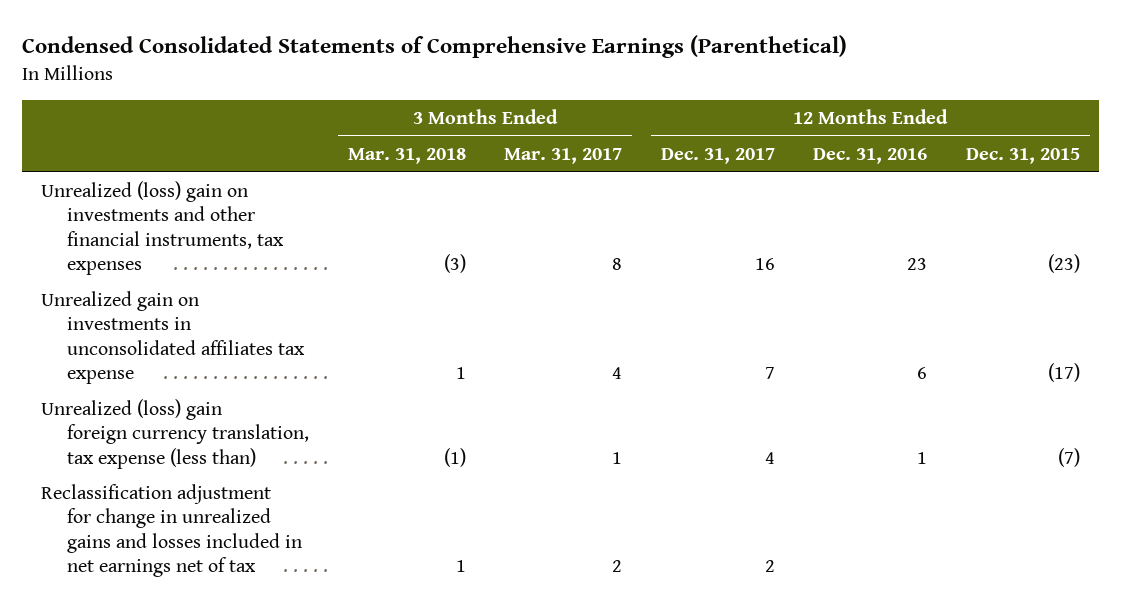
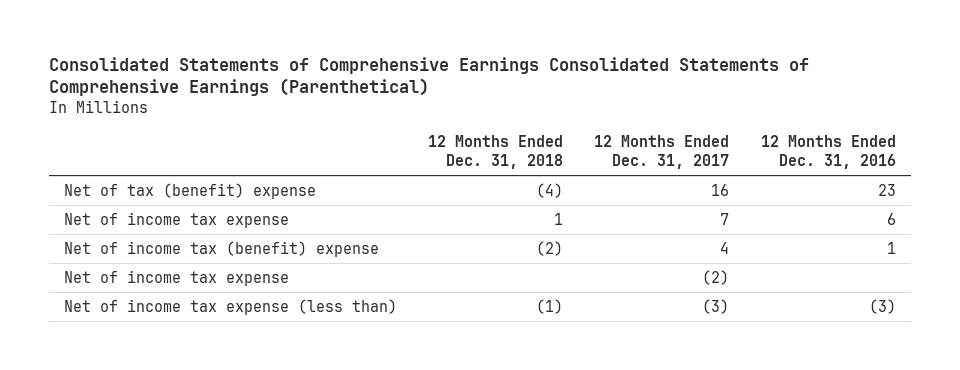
- Condensed Consolidated Statements of Comprehensive Earnings (Parenthetical)
+ Consolidated Statements of Comprehensive Earnings Consolidated Statements of Comprehensive Earnings (Parenthetical)
- | 3 Months Ended Mar. 31, 2018 | 3 Months Ended Mar. 31, 2017 | 12 Months Ended Dec. 31, 2017 | 12 Months Ended Dec. 31, 2016 | 12 Months Ended Dec. 31, 2015
+ | 12 Months Ended Dec. 31, 2018 | 12 Months Ended Dec. 31, 2017 | 12 Months Ended Dec. 31, 2016
- Unrealized (loss) gain on investments and other financial instruments, tax expenses | (3) | 8 | 16 | 23 | (23)
- Unrealized gain on investments in unconsolidated affiliates tax expense | 1 | 4 | 7 | 6 | (17)
- Unrealized (loss) gain foreign currency translation, tax expense (less than) | (1) | 1 | 4 | 1 | (7)
- Reclassification adjustment for change in unrealized gains and losses included in net earnings net of tax | 1 | 2 | 2 | |
+ Net of tax (benefit) expense | (4) | 16 | 23
+ Net of income tax expense | 1 | 7 | 6
+ Net of income tax (benefit) expense | (2) | 4 | 1
+ Net of income tax expense | | (2) |
+ Net of income tax expense (less than) | (1) | (3) | (3)

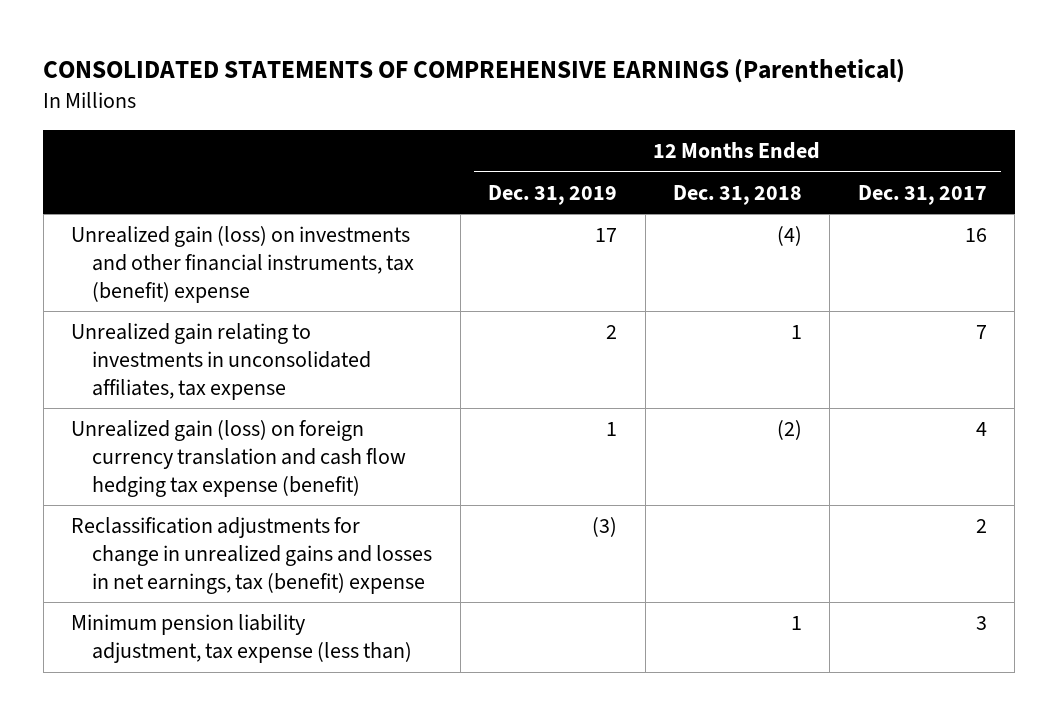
- Consolidated Statements of Comprehensive Earnings Consolidated Statements of Comprehensive Earnings (Parenthetical)
+ CONSOLIDATED STATEMENTS OF COMPREHENSIVE EARNINGS (Parenthetical)
- | 12 Months Ended Dec. 31, 2018 | 12 Months Ended Dec. 31, 2017 | 12 Months Ended Dec. 31, 2016
+ | 12 Months Ended Dec. 31, 2019 | 12 Months Ended Dec. 31, 2018 | 12 Months Ended Dec. 31, 2017
- Net of tax (benefit) expense | (4) | 16 | 23
- Net of income tax expense | 1 | 7 | 6
- Net of income tax (benefit) expense | (2) | 4 | 1
- Net of income tax expense | | (2) |
- Net of income tax expense (less than) | (1) | (3) | (3)
+ Unrealized gain (loss) on investments and other financial instruments, tax (benefit) expense | 17 | (4) | 16
+ Unrealized gain relating to investments in unconsolidated affiliates, tax expense | 2 | 1 | 7
+ Unrealized gain (loss) on foreign currency translation and cash flow hedging tax expense (benefit) | 1 | (2) | 4
+ Reclassification adjustments for change in unrealized gains and losses in net earnings, tax (benefit) expense | (3) | | 2
+ Minimum pension liability adjustment, tax expense (less than) | | 1 | 3

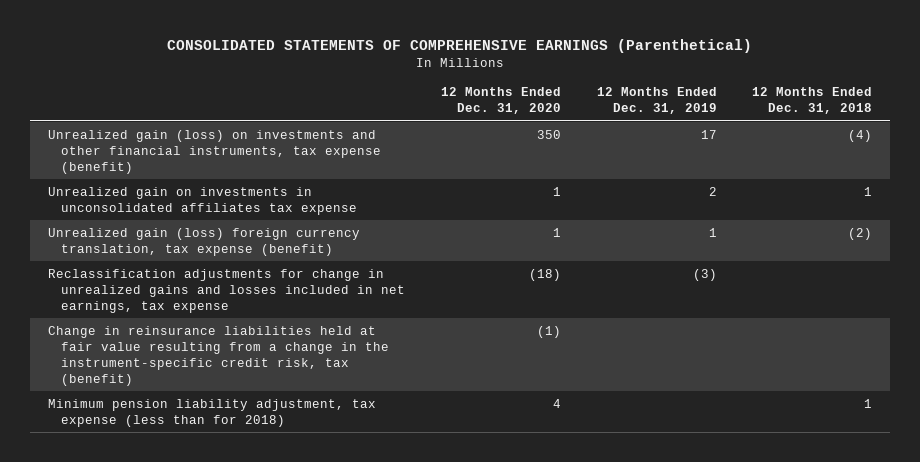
- | 12 Months Ended Dec. 31, 2019 | 12 Months Ended Dec. 31, 2018 | 12 Months Ended Dec. 31, 2017
+ | 12 Months Ended Dec. 31, 2020 | 12 Months Ended Dec. 31, 2019 | 12 Months Ended Dec. 31, 2018
- Unrealized gain (loss) on investments and other financial instruments, tax (benefit) expense | 17 | (4) | 16
- Unrealized gain relating to investments in unconsolidated affiliates, tax expense | 2 | 1 | 7
- Unrealized gain (loss) on foreign currency translation and cash flow hedging tax expense (benefit) | 1 | (2) | 4
- Reclassification adjustments for change in unrealized gains and losses in net earnings, tax (benefit) expense | (3) | | 2
- Minimum pension liability adjustment, tax expense (less than) | | 1 | 3
+ Unrealized gain (loss) on investments and other financial instruments, tax expense (benefit) | 350 | 17 | (4)
+ Unrealized gain on investments in unconsolidated affiliates tax expense | 1 | 2 | 1
+ Unrealized gain (loss) foreign currency translation, tax expense (benefit) | 1 | 1 | (2)
+ Reclassification adjustments for change in unrealized gains and losses included in net earnings, tax expense | (18) | (3) |
+ Change in reinsurance liabilities held at fair value resulting from a change in the instrument-specific credit risk, tax (benefit) | (1) | |
+ Minimum pension liability adjustment, tax expense (less than for 2018) | 4 | | 1

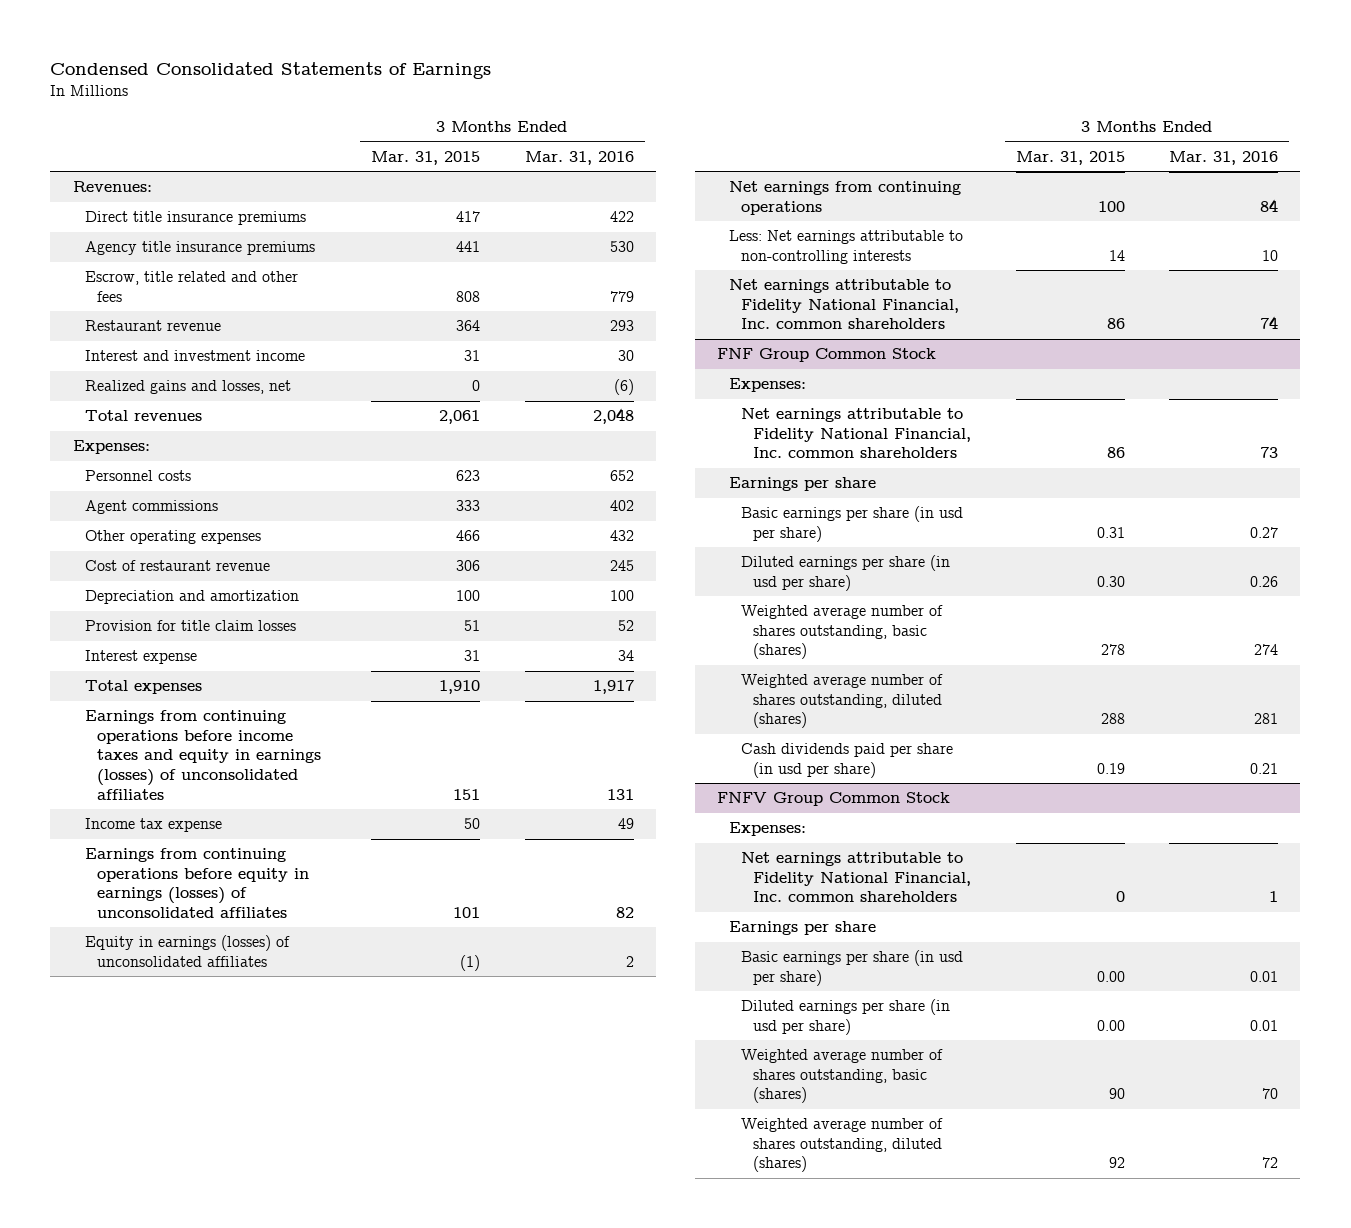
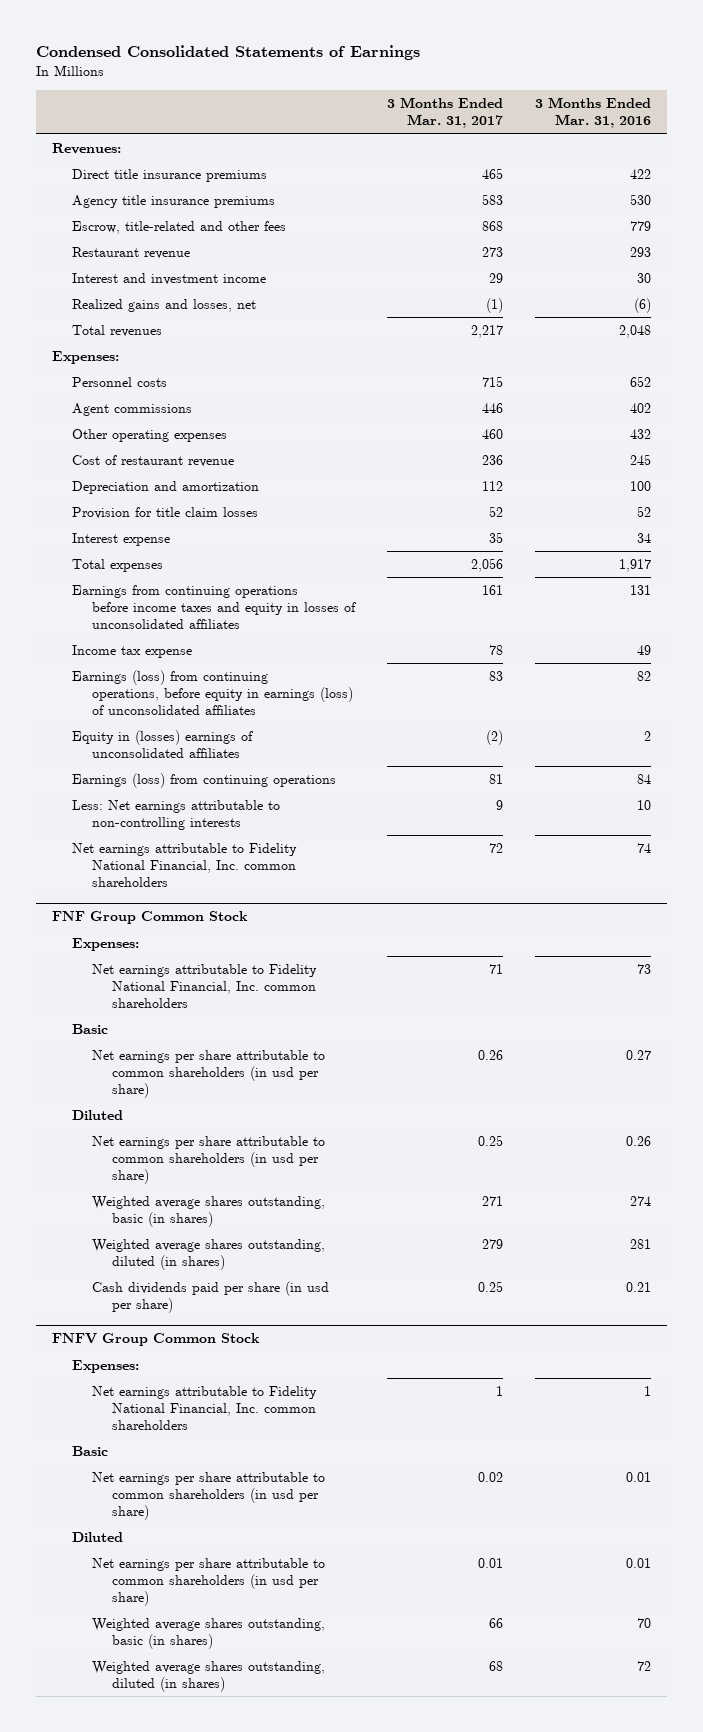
- | 3 Months Ended Mar. 31, 2015 | 3 Months Ended Mar. 31, 2016
+ | 3 Months Ended Mar. 31, 2017 | 3 Months Ended Mar. 31, 2016
- Escrow, title related and other fees | 808 | 779
+ Escrow, title-related and other fees | 868 | 779
- Earnings from continuing operations before income taxes and equity in earnings (losses) of unconsolidated affiliates | 151 | 131
+ Earnings from continuing operations before income taxes and equity in losses of unconsolidated affiliates | 161 | 131
- Earnings from continuing operations before equity in earnings (losses) of unconsolidated affiliates | 101 | 82
- Equity in earnings (losses) of unconsolidated affiliates | (1) | 2
- Net earnings from continuing operations | 100 | 84
+ Earnings (loss) from continuing operations, before equity in earnings (loss) of unconsolidated affiliates | 83 | 82
+ Equity in (losses) earnings of unconsolidated affiliates | (2) | 2
+ Earnings (loss) from continuing operations | 81 | 84
@ FNF Group Common Stock
- Earnings per share
- Basic earnings per share (in usd per share) | 0.31 | 0.27
- Diluted earnings per share (in usd per share) | 0.30 | 0.26
- Weighted average number of shares outstanding, basic (shares) | 278 | 274
- Weighted average number of shares outstanding, diluted (shares) | 288 | 281
+ Basic
+ Net earnings per share attributable to common shareholders (in usd per share) | 0.26 | 0.27
+ Diluted
+ Net earnings per share attributable to common shareholders (in usd per share) | 0.25 | 0.26
+ Weighted average shares outstanding, basic (in shares) | 271 | 274
+ Weighted average shares outstanding, diluted (in shares) | 279 | 281
@ FNFV Group Common Stock
- Earnings per share
- Basic earnings per share (in usd per share) | 0.00 | 0.01
- Diluted earnings per share (in usd per share) | 0.00 | 0.01
- Weighted average number of shares outstanding, basic (shares) | 90 | 70
- Weighted average number of shares outstanding, diluted (shares) | 92 | 72
+ Basic
+ Net earnings per share attributable to common shareholders (in usd per share) | 0.02 | 0.01
+ Diluted
+ Net earnings per share attributable to common shareholders (in usd per share) | 0.01 | 0.01
+ Weighted average shares outstanding, basic (in shares) | 66 | 70
+ Weighted average shares outstanding, diluted (in shares) | 68 | 72

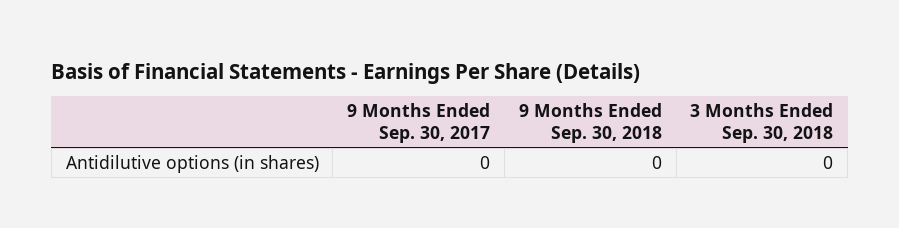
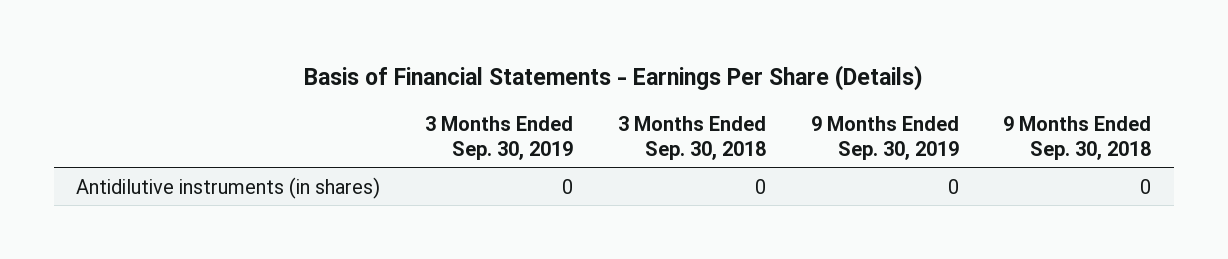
- | 9 Months Ended Sep. 30, 2017 | 9 Months Ended Sep. 30, 2018 | 3 Months Ended Sep. 30, 2018
+ | 3 Months Ended Sep. 30, 2019 | 3 Months Ended Sep. 30, 2018 | 9 Months Ended Sep. 30, 2019 | 9 Months Ended Sep. 30, 2018
- Antidilutive options (in shares) | 0 | 0 | 0
+ Antidilutive instruments (in shares) | 0 | 0 | 0 | 0

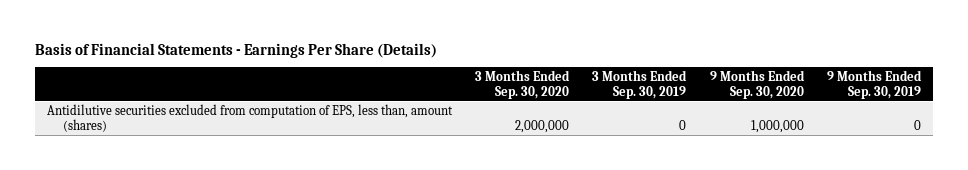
- | 3 Months Ended Sep. 30, 2019 | 3 Months Ended Sep. 30, 2018 | 9 Months Ended Sep. 30, 2019 | 9 Months Ended Sep. 30, 2018
+ | 3 Months Ended Sep. 30, 2020 | 3 Months Ended Sep. 30, 2019 | 9 Months Ended Sep. 30, 2020 | 9 Months Ended Sep. 30, 2019
- Antidilutive instruments (in shares) | 0 | 0 | 0 | 0
+ Antidilutive securities excluded from computation of EPS, less than, amount (shares) | 2,000,000 | 0 | 1,000,000 | 0

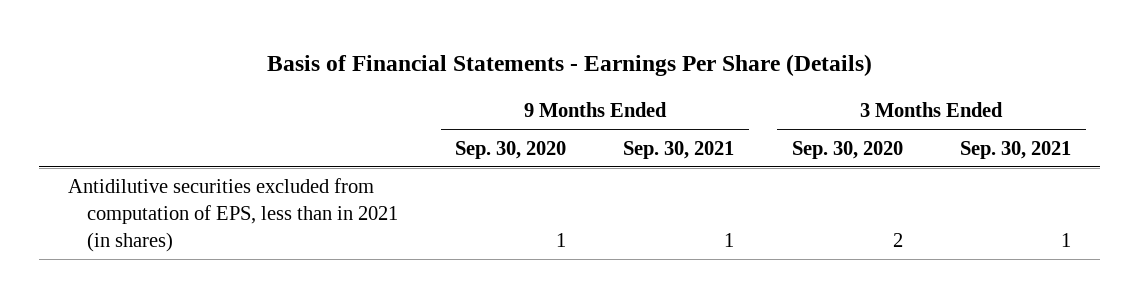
- | 3 Months Ended Sep. 30, 2020 | 3 Months Ended Sep. 30, 2019 | 9 Months Ended Sep. 30, 2020 | 9 Months Ended Sep. 30, 2019
+ | 9 Months Ended Sep. 30, 2020 | 9 Months Ended Sep. 30, 2021 | 3 Months Ended Sep. 30, 2020 | 3 Months Ended Sep. 30, 2021
- Antidilutive securities excluded from computation of EPS, less than, amount (shares) | 2,000,000 | 0 | 1,000,000 | 0
+ Antidilutive securities excluded from computation of EPS, less than in 2021 (in shares) | 1 | 1 | 2 | 1

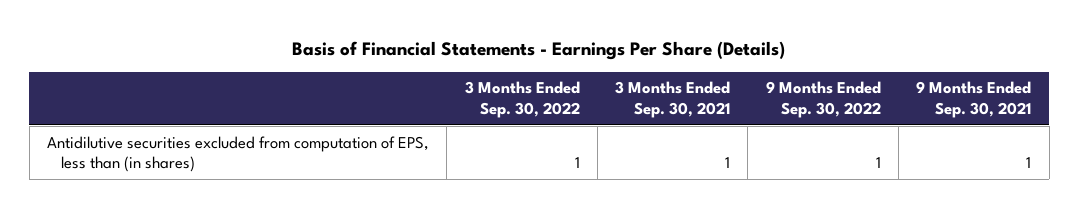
- | 9 Months Ended Sep. 30, 2020 | 9 Months Ended Sep. 30, 2021 | 3 Months Ended Sep. 30, 2020 | 3 Months Ended Sep. 30, 2021
+ | 3 Months Ended Sep. 30, 2022 | 3 Months Ended Sep. 30, 2021 | 9 Months Ended Sep. 30, 2022 | 9 Months Ended Sep. 30, 2021
- Antidilutive securities excluded from computation of EPS, less than in 2021 (in shares) | 1 | 1 | 2 | 1
+ Antidilutive securities excluded from computation of EPS, less than (in shares) | 1 | 1 | 1 | 1

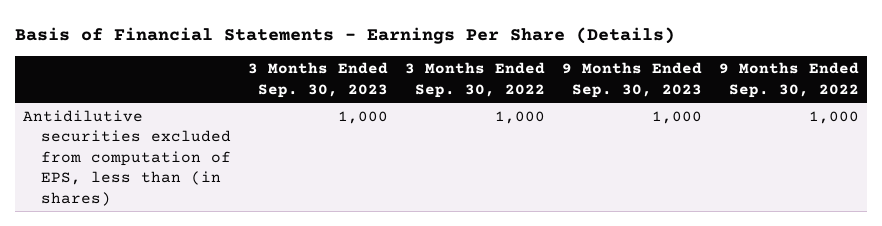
- | 3 Months Ended Sep. 30, 2022 | 3 Months Ended Sep. 30, 2021 | 9 Months Ended Sep. 30, 2022 | 9 Months Ended Sep. 30, 2021
+ | 3 Months Ended Sep. 30, 2023 | 3 Months Ended Sep. 30, 2022 | 9 Months Ended Sep. 30, 2023 | 9 Months Ended Sep. 30, 2022
- Antidilutive securities excluded from computation of EPS, less than (in shares) | 1 | 1 | 1 | 1
+ Antidilutive securities excluded from computation of EPS, less than (in shares) | 1,000 | 1,000 | 1,000 | 1,000

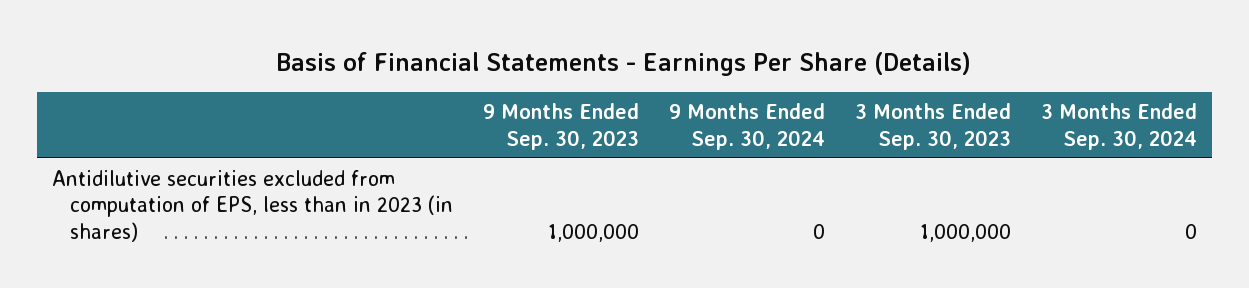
- | 3 Months Ended Sep. 30, 2023 | 3 Months Ended Sep. 30, 2022 | 9 Months Ended Sep. 30, 2023 | 9 Months Ended Sep. 30, 2022
+ | 9 Months Ended Sep. 30, 2023 | 9 Months Ended Sep. 30, 2024 | 3 Months Ended Sep. 30, 2023 | 3 Months Ended Sep. 30, 2024
- Antidilutive securities excluded from computation of EPS, less than (in shares) | 1,000 | 1,000 | 1,000 | 1,000
+ Antidilutive securities excluded from computation of EPS, less than in 2023 (in shares) | 1,000,000 | 0 | 1,000,000 | 0

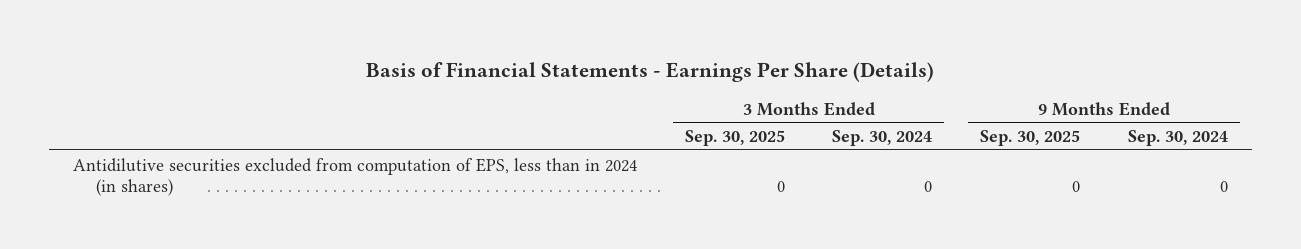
- | 9 Months Ended Sep. 30, 2023 | 9 Months Ended Sep. 30, 2024 | 3 Months Ended Sep. 30, 2023 | 3 Months Ended Sep. 30, 2024
+ | 3 Months Ended Sep. 30, 2025 | 3 Months Ended Sep. 30, 2024 | 9 Months Ended Sep. 30, 2025 | 9 Months Ended Sep. 30, 2024
- Antidilutive securities excluded from computation of EPS, less than in 2023 (in shares) | 1,000,000 | 0 | 1,000,000 | 0
+ Antidilutive securities excluded from computation of EPS, less than in 2024 (in shares) | 0 | 0 | 0 | 0

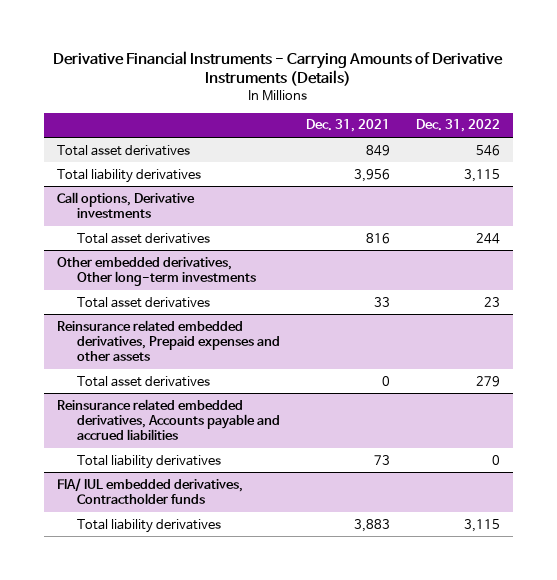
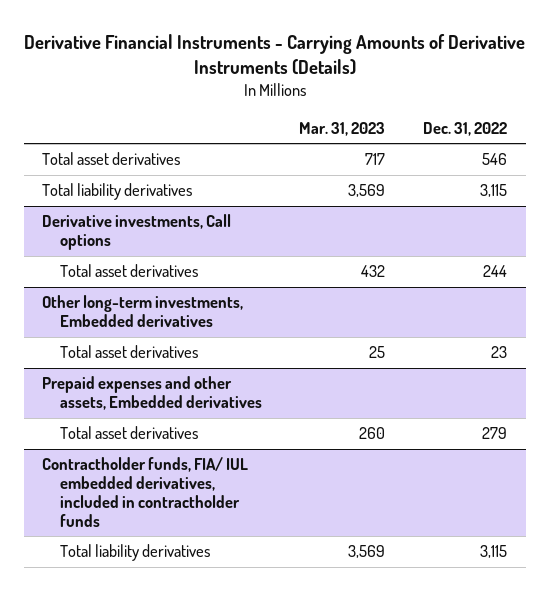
- | Dec. 31, 2021 | Dec. 31, 2022
+ | Mar. 31, 2023 | Dec. 31, 2022
- Call options, Derivative investments
+ Derivative investments, Call options
- Other embedded derivatives, Other long-term investments
+ Other long-term investments, Embedded derivatives
- Reinsurance related embedded derivatives, Prepaid expenses and other assets
+ Prepaid expenses and other assets, Embedded derivatives
- Reinsurance related embedded derivatives, Accounts payable and accrued liabilities
- Total liability derivatives | 73 | 0
- FIA/ IUL embedded derivatives, Contractholder funds
+ Contractholder funds, FIA/ IUL embedded derivatives, included in contractholder funds

